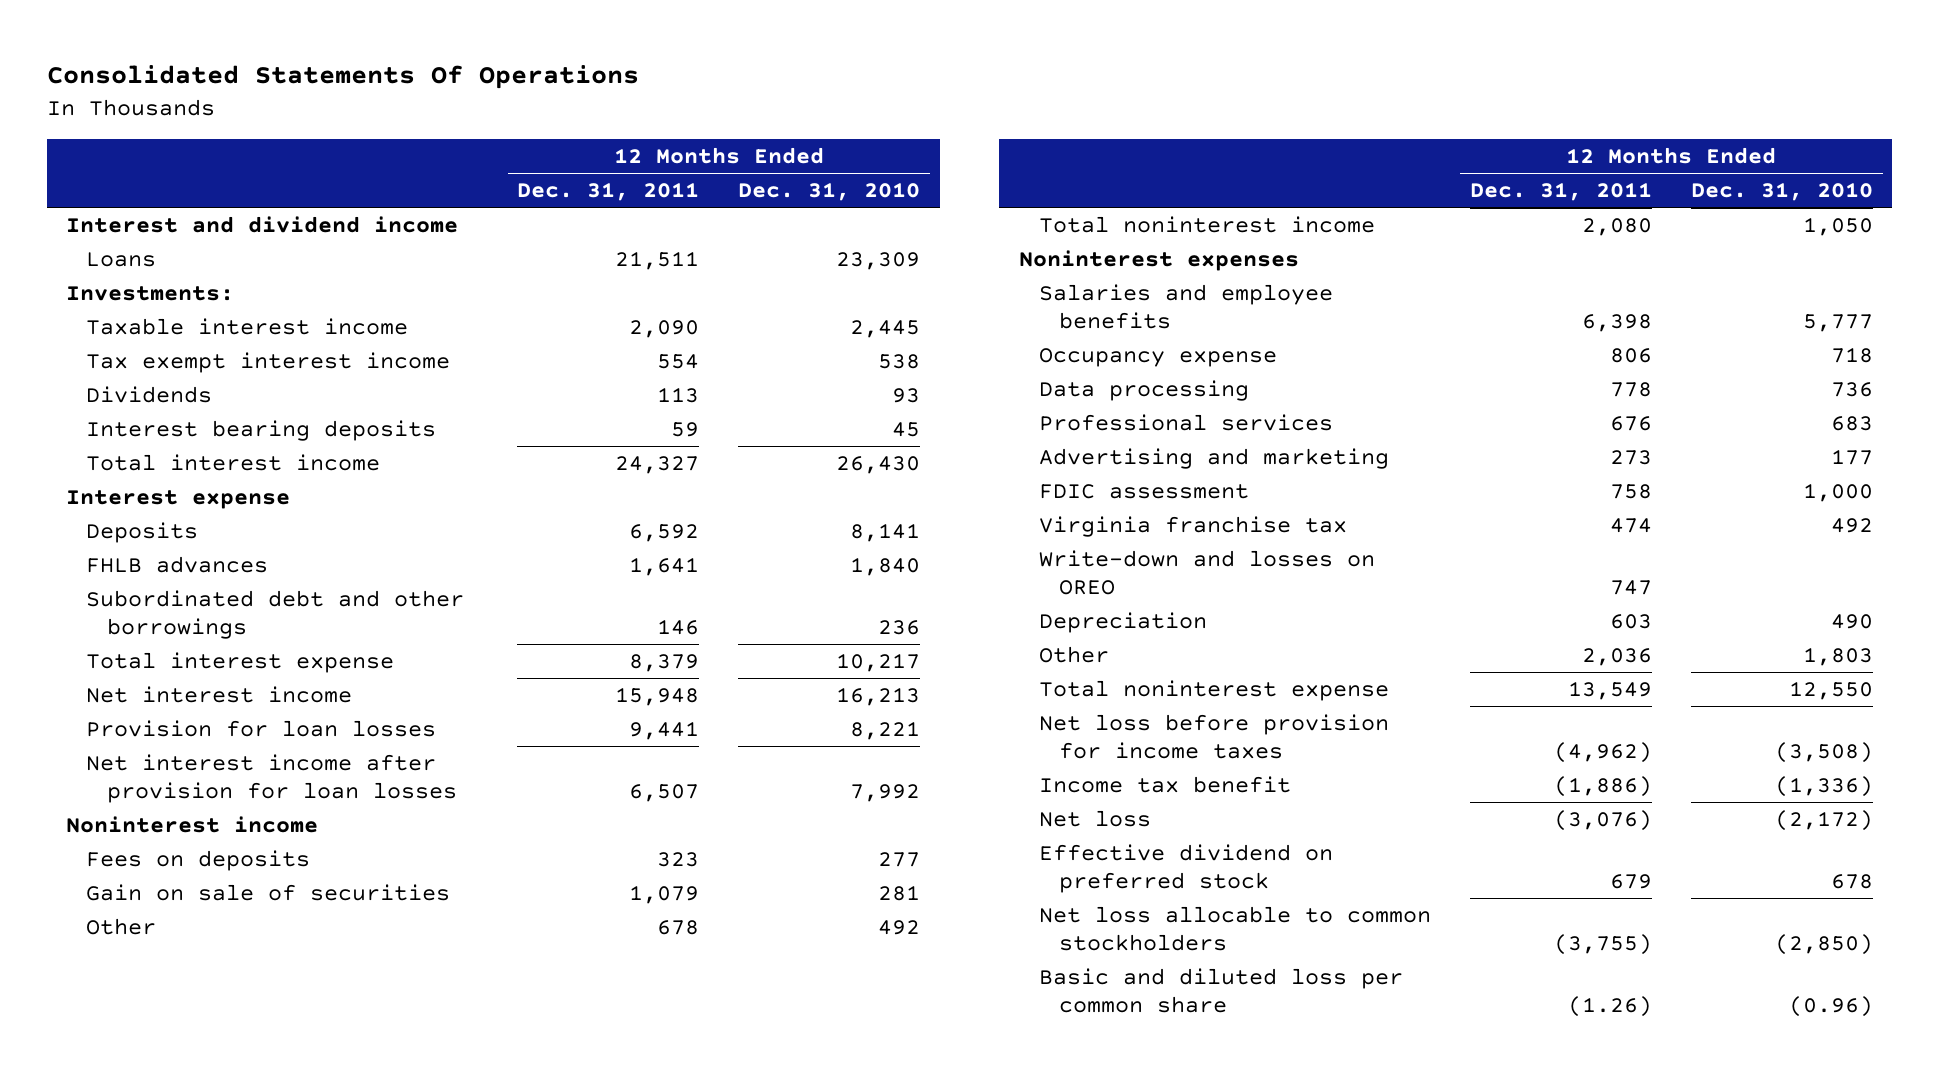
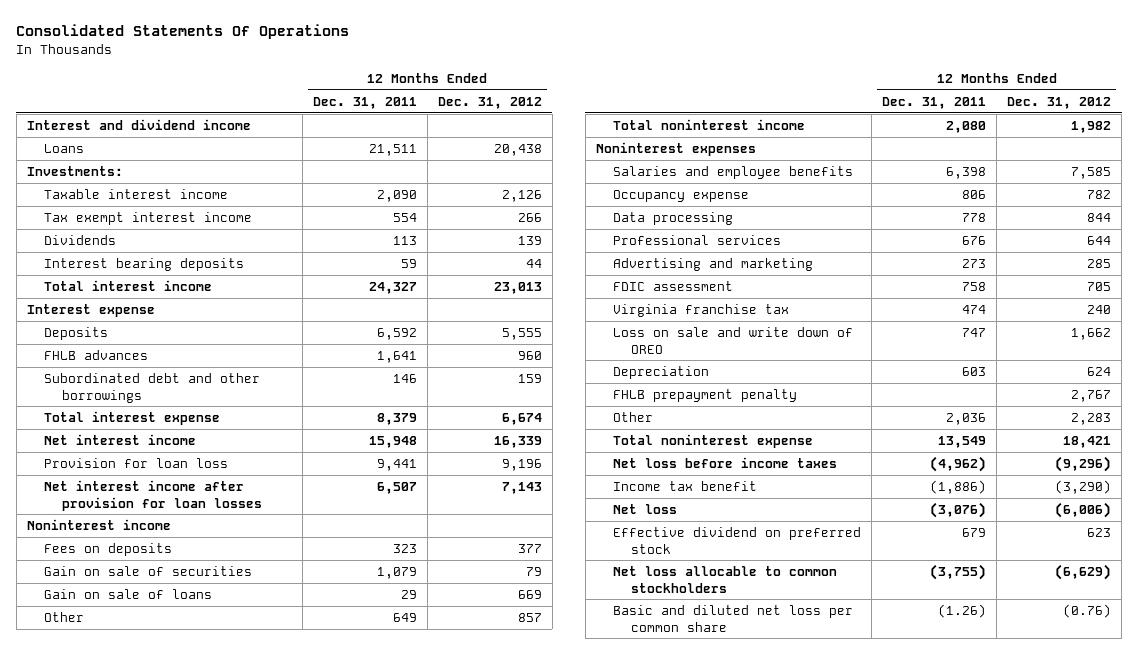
- | 12 Months Ended Dec. 31, 2011 | 12 Months Ended Dec. 31, 2010
+ | 12 Months Ended Dec. 31, 2011 | 12 Months Ended Dec. 31, 2012
- Provision for loan losses | 9,441 | 8,221
+ Provision for loan loss | 9,441 | 9,196
- Other | 678 | 492
+ Gain on sale of loans | 29 | 669
+ Other | 649 | 857
- Write-down and losses on OREO | 747 |
+ Loss on sale and write down of OREO | 747 | 1,662
+ FHLB prepayment penalty | | 2,767
- Net loss before provision for income taxes | (4,962) | (3,508)
+ Net loss before income taxes | (4,962) | (9,296)
- Basic and diluted loss per common share | (1.26) | (0.96)
+ Basic and diluted net loss per common share | (1.26) | (0.76)

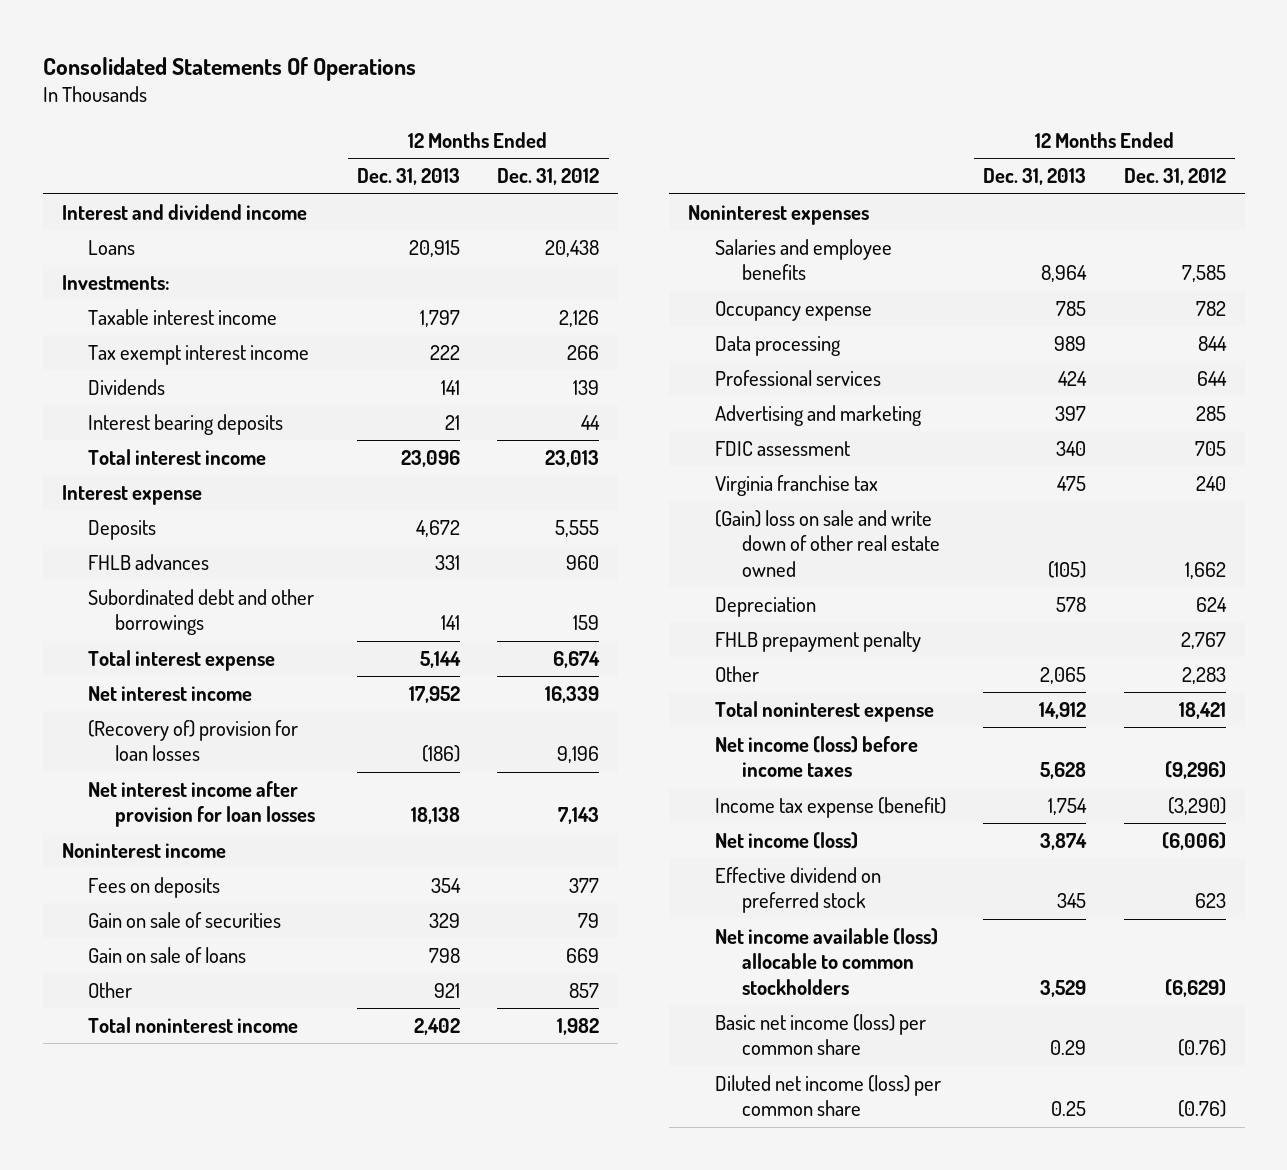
- | 12 Months Ended Dec. 31, 2011 | 12 Months Ended Dec. 31, 2012
+ | 12 Months Ended Dec. 31, 2013 | 12 Months Ended Dec. 31, 2012
- Provision for loan loss | 9,441 | 9,196
+ (Recovery of) provision for loan losses | (186) | 9,196
- Loss on sale and write down of OREO | 747 | 1,662
+ (Gain) loss on sale and write down of other real estate owned | (105) | 1,662
- Net loss before income taxes | (4,962) | (9,296)
- Income tax benefit | (1,886) | (3,290)
- Net loss | (3,076) | (6,006)
+ Net income (loss) before income taxes | 5,628 | (9,296)
+ Income tax expense (benefit) | 1,754 | (3,290)
+ Net income (loss) | 3,874 | (6,006)
- Net loss allocable to common stockholders | (3,755) | (6,629)
- Basic and diluted net loss per common share | (1.26) | (0.76)
+ Net income available (loss) allocable to common stockholders | 3,529 | (6,629)
+ Basic net income (loss) per common share | 0.29 | (0.76)
+ Diluted net income (loss) per common share | 0.25 | (0.76)

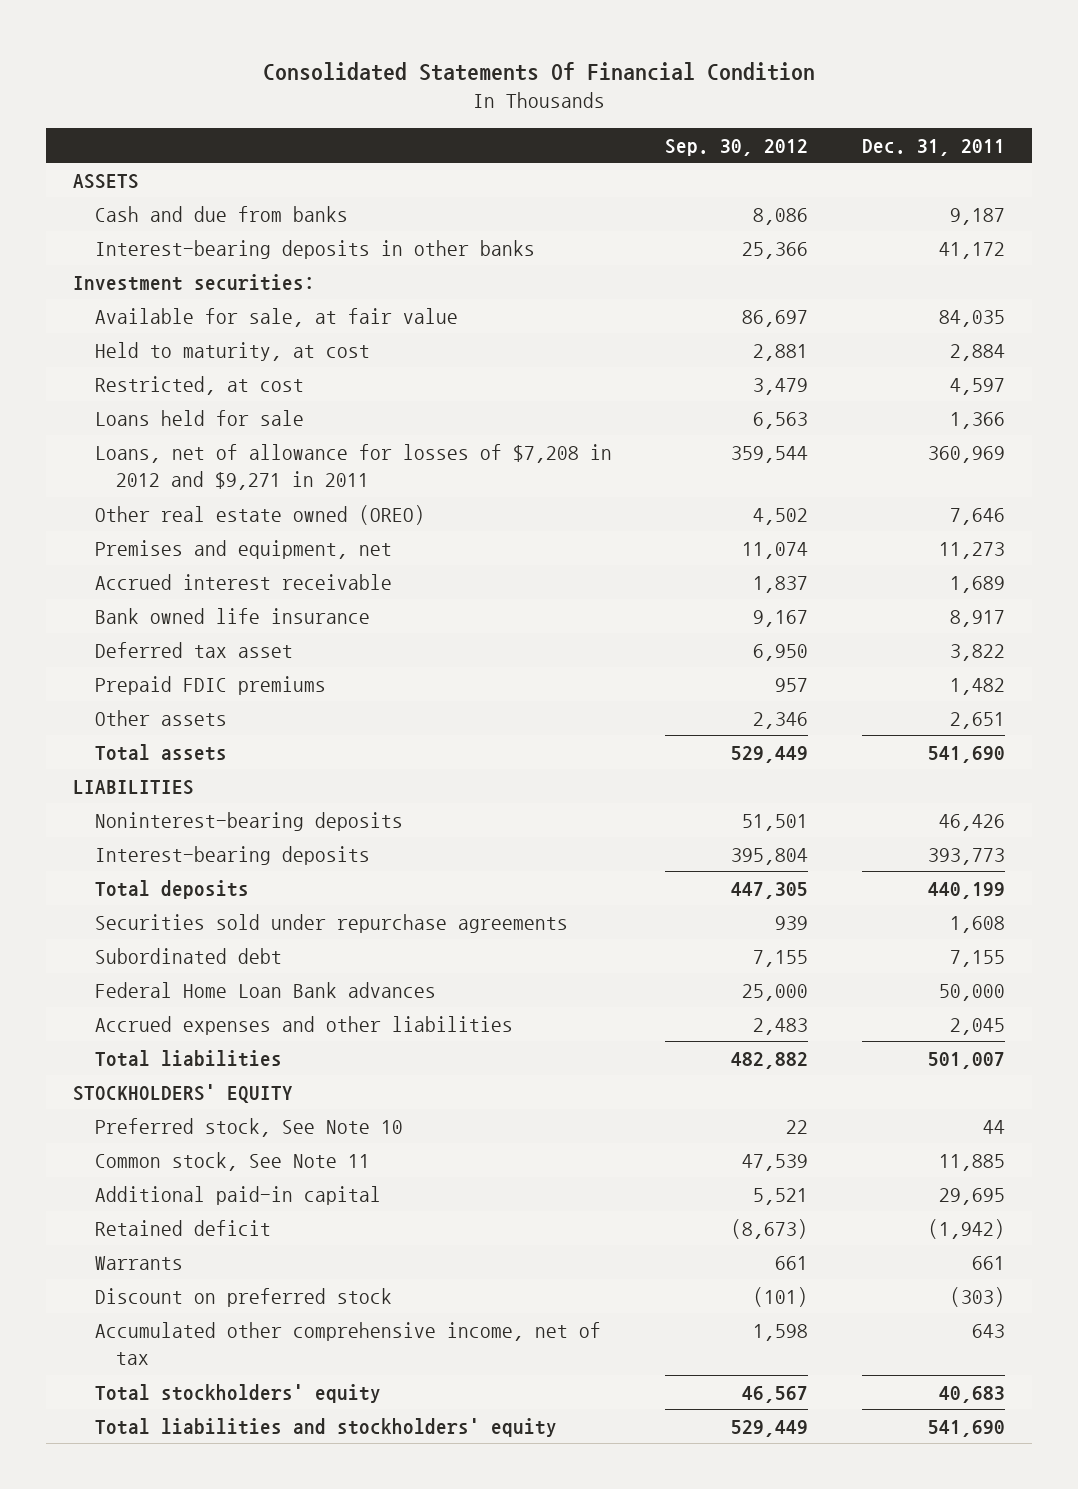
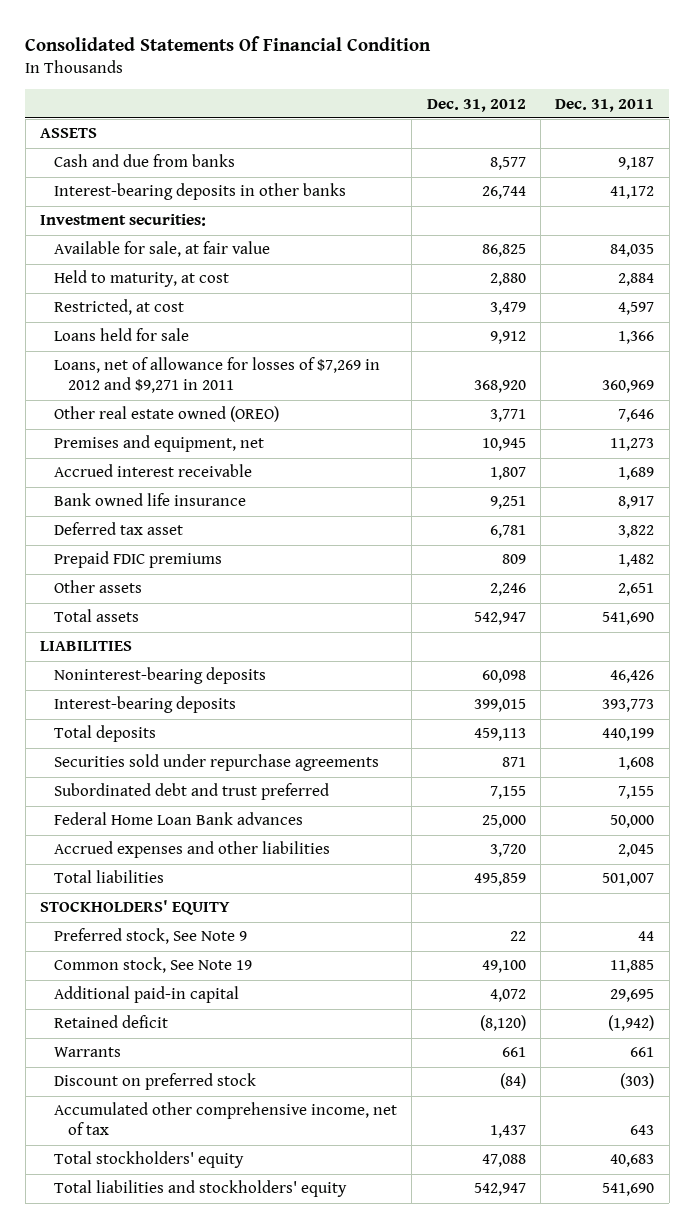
- | Sep. 30, 2012 | Dec. 31, 2011
+ | Dec. 31, 2012 | Dec. 31, 2011
- Loans, net of allowance for losses of $7,208 in 2012 and $9,271 in 2011 | 359,544 | 360,969
+ Loans, net of allowance for losses of $7,269 in 2012 and $9,271 in 2011 | 368,920 | 360,969
- Subordinated debt | 7,155 | 7,155
+ Subordinated debt and trust preferred | 7,155 | 7,155
- Preferred stock, See Note 10 | 22 | 44
- Common stock, See Note 11 | 47,539 | 11,885
+ Preferred stock, See Note 9 | 22 | 44
+ Common stock, See Note 19 | 49,100 | 11,885

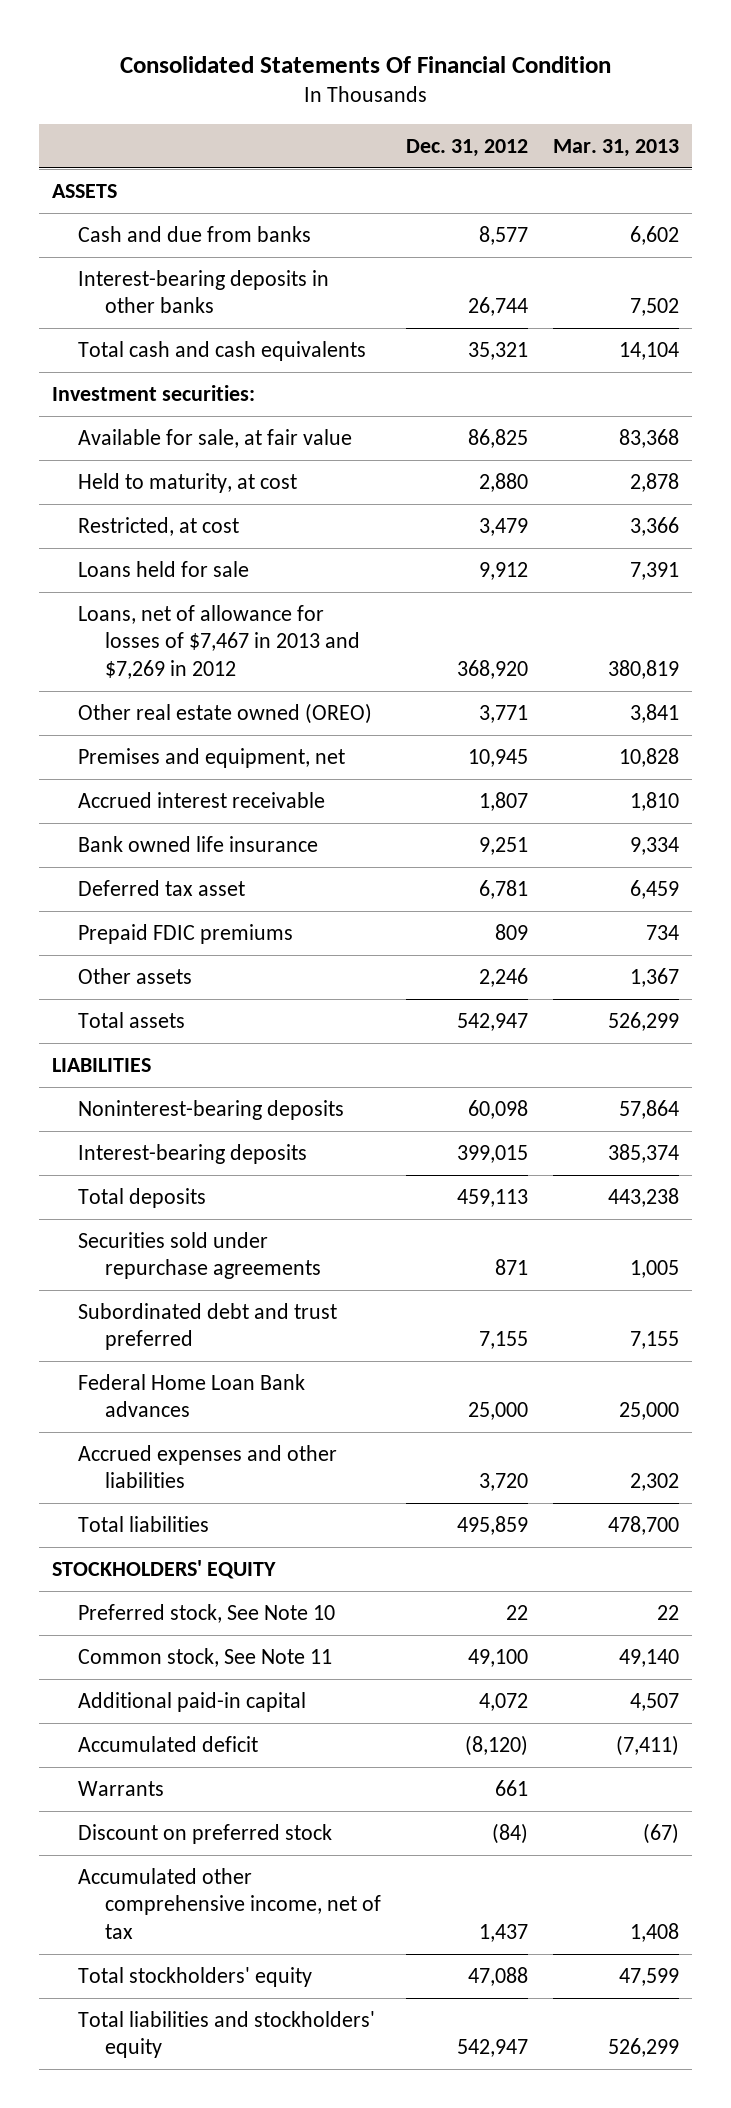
- | Dec. 31, 2012 | Dec. 31, 2011
+ | Dec. 31, 2012 | Mar. 31, 2013
+ Total cash and cash equivalents | 35,321 | 14,104
- Loans, net of allowance for losses of $7,269 in 2012 and $9,271 in 2011 | 368,920 | 360,969
+ Loans, net of allowance for losses of $7,467 in 2013 and $7,269 in 2012 | 368,920 | 380,819
- Preferred stock, See Note 9 | 22 | 44
- Common stock, See Note 19 | 49,100 | 11,885
+ Preferred stock, See Note 10 | 22 | 22
+ Common stock, See Note 11 | 49,100 | 49,140
- Retained deficit | (8,120) | (1,942)
+ Accumulated deficit | (8,120) | (7,411)

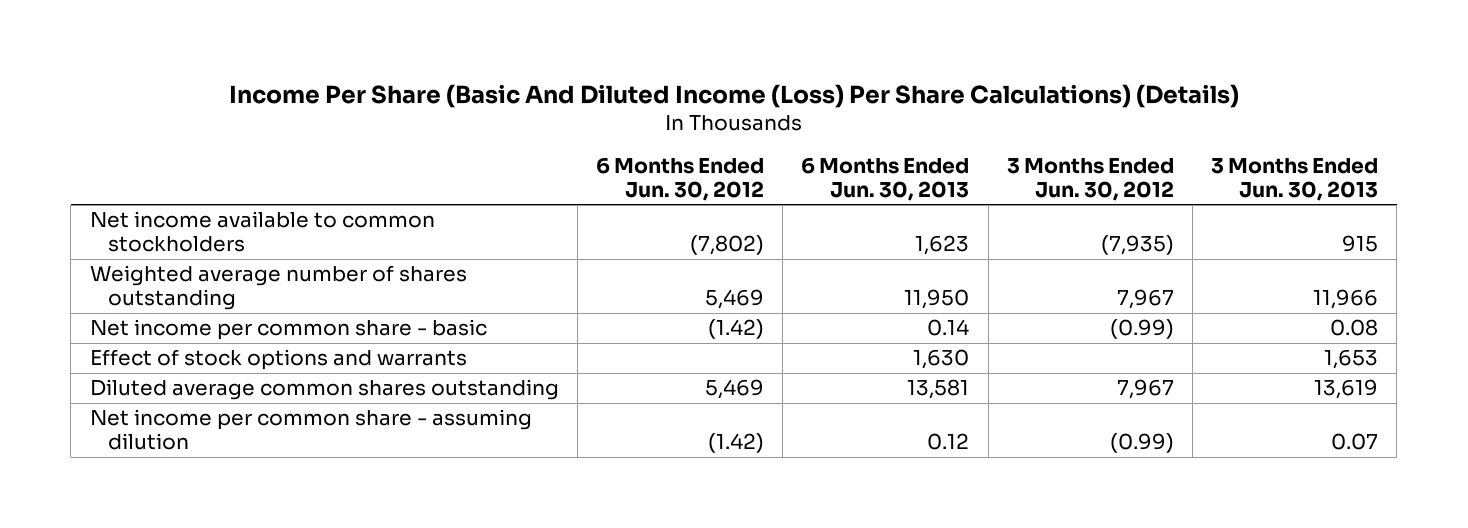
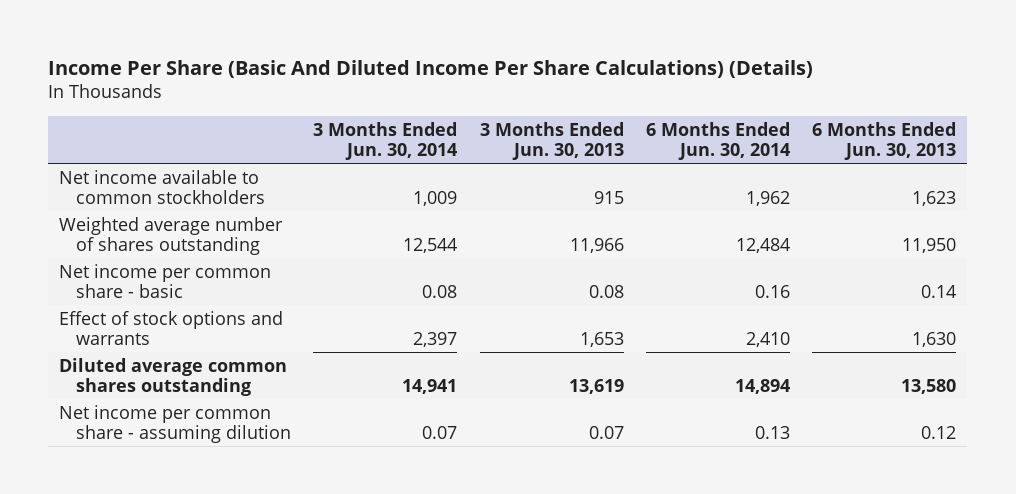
- Income Per Share (Basic And Diluted Income (Loss) Per Share Calculations) (Details)
+ Income Per Share (Basic And Diluted Income Per Share Calculations) (Details)
- | 6 Months Ended Jun. 30, 2012 | 6 Months Ended Jun. 30, 2013 | 3 Months Ended Jun. 30, 2012 | 3 Months Ended Jun. 30, 2013
+ | 3 Months Ended Jun. 30, 2014 | 3 Months Ended Jun. 30, 2013 | 6 Months Ended Jun. 30, 2014 | 6 Months Ended Jun. 30, 2013
- Diluted average common shares outstanding | 5,469 | 13,581 | 7,967 | 13,619
+ Diluted average common shares outstanding | 14,941 | 13,619 | 14,894 | 13,580

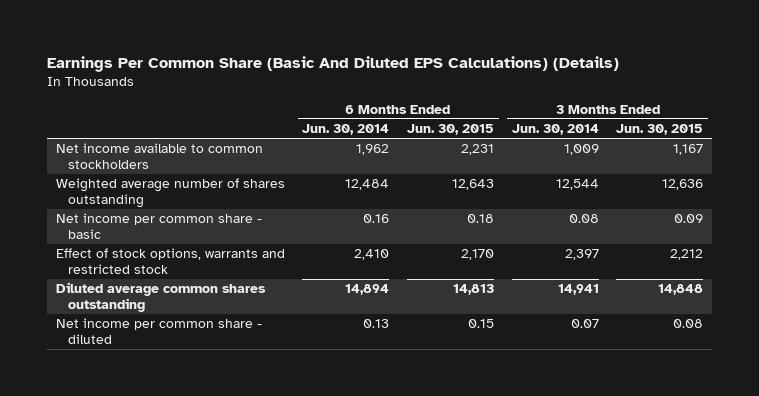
- Income Per Share (Basic And Diluted Income Per Share Calculations) (Details)
+ Earnings Per Common Share (Basic And Diluted EPS Calculations) (Details)
- | 3 Months Ended Jun. 30, 2014 | 3 Months Ended Jun. 30, 2013 | 6 Months Ended Jun. 30, 2014 | 6 Months Ended Jun. 30, 2013
+ | 6 Months Ended Jun. 30, 2014 | 6 Months Ended Jun. 30, 2015 | 3 Months Ended Jun. 30, 2014 | 3 Months Ended Jun. 30, 2015
- Effect of stock options and warrants | 2,397 | 1,653 | 2,410 | 1,630
+ Effect of stock options, warrants and restricted stock | 2,410 | 2,170 | 2,397 | 2,212
- Net income per common share - assuming dilution | 0.07 | 0.07 | 0.13 | 0.12
+ Net income per common share - diluted | 0.13 | 0.15 | 0.07 | 0.08

